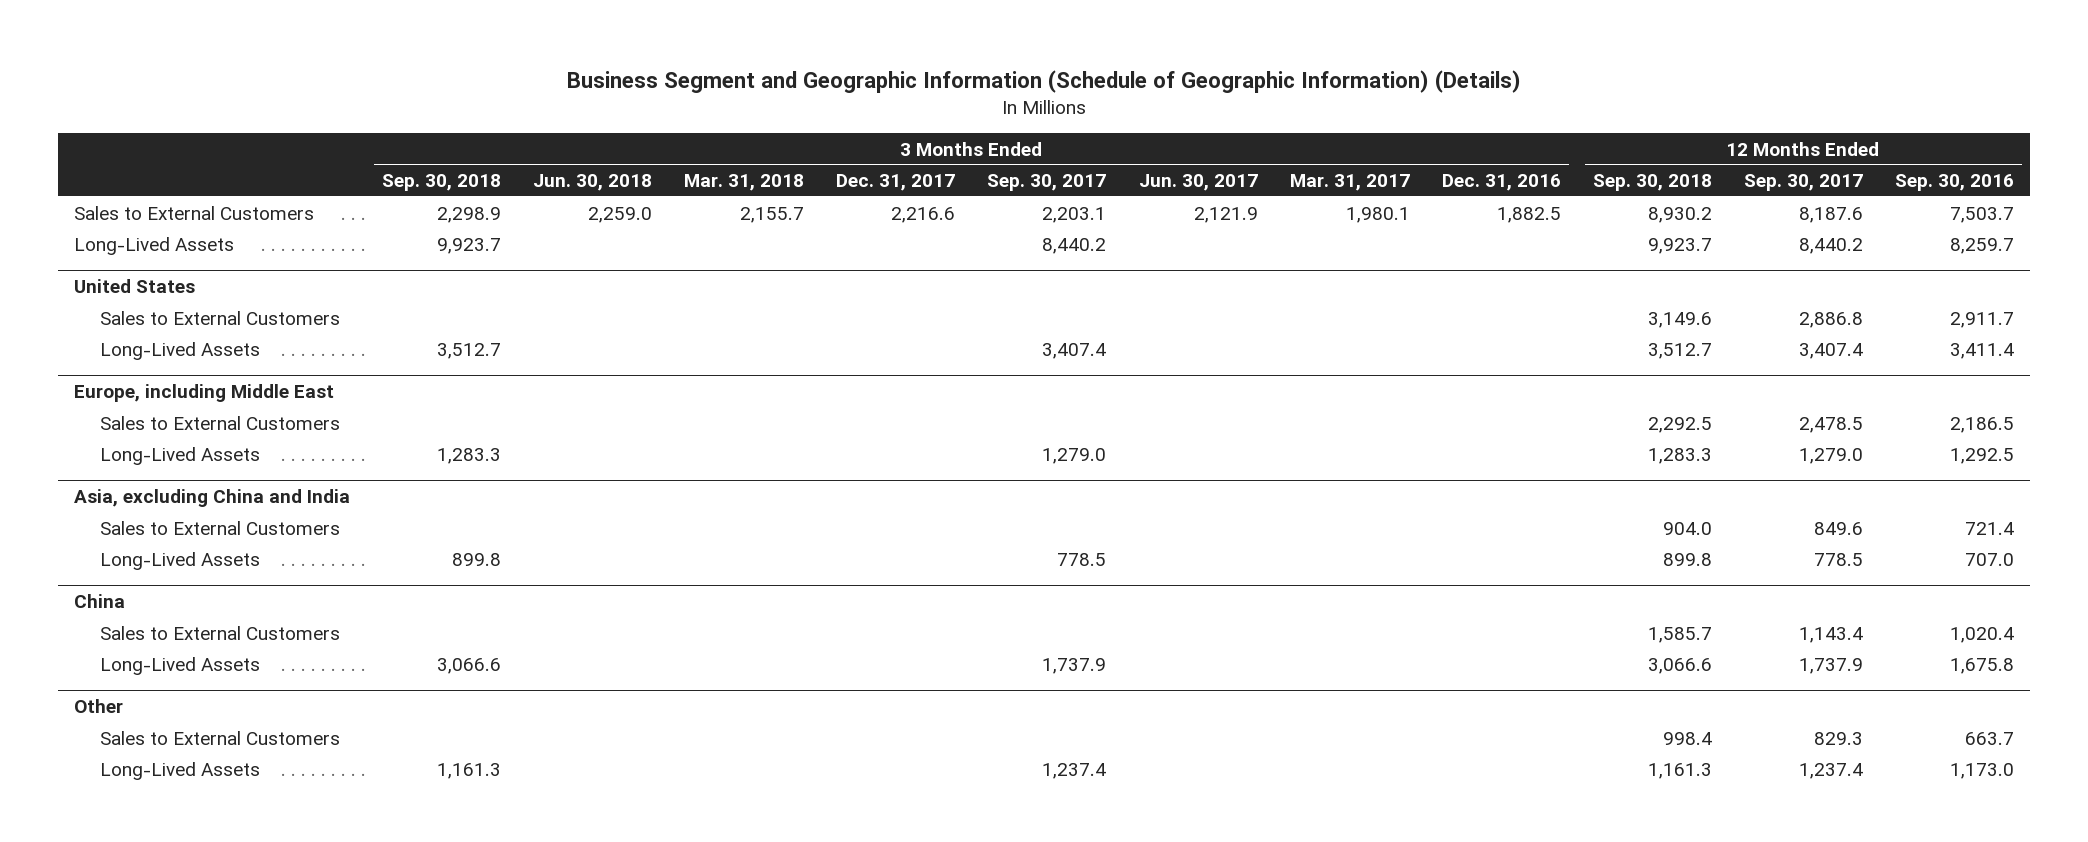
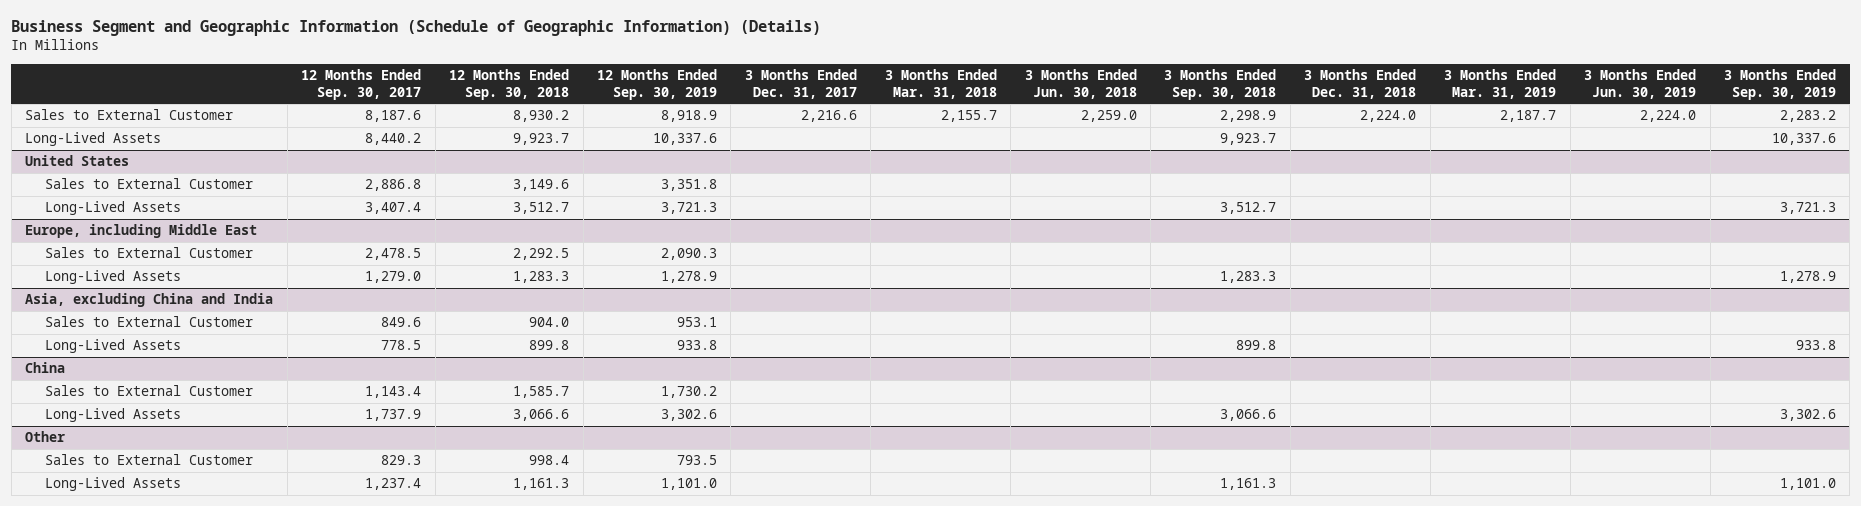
- | 3 Months Ended Sep. 30, 2018 | 3 Months Ended Jun. 30, 2018 | 3 Months Ended Mar. 31, 2018 | 3 Months Ended Dec. 31, 2017 | 3 Months Ended Sep. 30, 2017 | 3 Months Ended Jun. 30, 2017 | 3 Months Ended Mar. 31, 2017 | 3 Months Ended Dec. 31, 2016 | 12 Months Ended Sep. 30, 2018 | 12 Months Ended Sep. 30, 2017 | 12 Months Ended Sep. 30, 2016
+ | 12 Months Ended Sep. 30, 2017 | 12 Months Ended Sep. 30, 2018 | 12 Months Ended Sep. 30, 2019 | 3 Months Ended Dec. 31, 2017 | 3 Months Ended Mar. 31, 2018 | 3 Months Ended Jun. 30, 2018 | 3 Months Ended Sep. 30, 2018 | 3 Months Ended Dec. 31, 2018 | 3 Months Ended Mar. 31, 2019 | 3 Months Ended Jun. 30, 2019 | 3 Months Ended Sep. 30, 2019
- Sales to External Customers | 2,298.9 | 2,259.0 | 2,155.7 | 2,216.6 | 2,203.1 | 2,121.9 | 1,980.1 | 1,882.5 | 8,930.2 | 8,187.6 | 7,503.7
+ Sales to External Customer | 8,187.6 | 8,930.2 | 8,918.9 | 2,216.6 | 2,155.7 | 2,259.0 | 2,298.9 | 2,224.0 | 2,187.7 | 2,224.0 | 2,283.2
@ United States
- Sales to External Customers | | | | | | | | | 3,149.6 | 2,886.8 | 2,911.7
+ Sales to External Customer | 2,886.8 | 3,149.6 | 3,351.8 | | | | | | | |
@ Europe, including Middle East
- Sales to External Customers | | | | | | | | | 2,292.5 | 2,478.5 | 2,186.5
+ Sales to External Customer | 2,478.5 | 2,292.5 | 2,090.3 | | | | | | | |
@ Asia, excluding China and India
- Sales to External Customers | | | | | | | | | 904.0 | 849.6 | 721.4
+ Sales to External Customer | 849.6 | 904.0 | 953.1 | | | | | | | |
@ China
- Sales to External Customers | | | | | | | | | 1,585.7 | 1,143.4 | 1,020.4
+ Sales to External Customer | 1,143.4 | 1,585.7 | 1,730.2 | | | | | | | |
@ Other
- Sales to External Customers | | | | | | | | | 998.4 | 829.3 | 663.7
+ Sales to External Customer | 829.3 | 998.4 | 793.5 | | | | | | | |

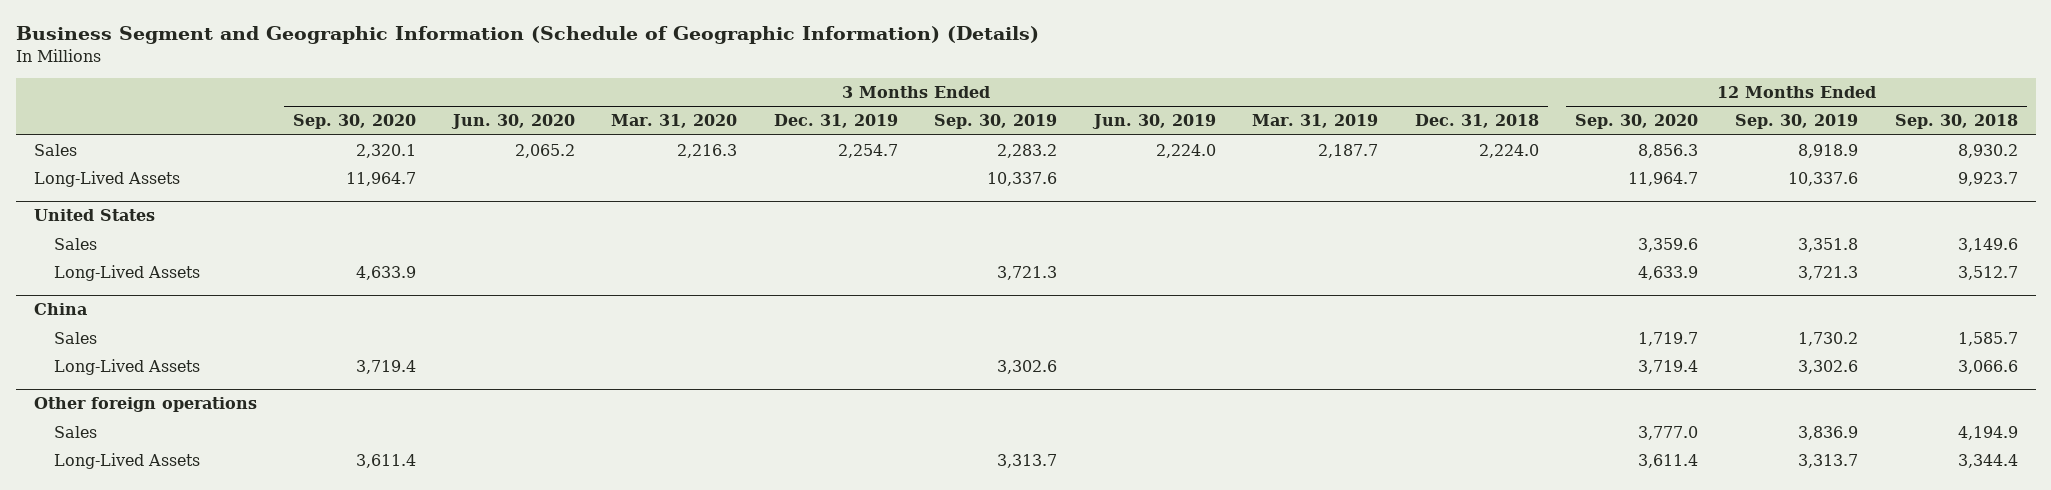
- | 12 Months Ended Sep. 30, 2017 | 12 Months Ended Sep. 30, 2018 | 12 Months Ended Sep. 30, 2019 | 3 Months Ended Dec. 31, 2017 | 3 Months Ended Mar. 31, 2018 | 3 Months Ended Jun. 30, 2018 | 3 Months Ended Sep. 30, 2018 | 3 Months Ended Dec. 31, 2018 | 3 Months Ended Mar. 31, 2019 | 3 Months Ended Jun. 30, 2019 | 3 Months Ended Sep. 30, 2019
+ | 3 Months Ended Sep. 30, 2020 | 3 Months Ended Jun. 30, 2020 | 3 Months Ended Mar. 31, 2020 | 3 Months Ended Dec. 31, 2019 | 3 Months Ended Sep. 30, 2019 | 3 Months Ended Jun. 30, 2019 | 3 Months Ended Mar. 31, 2019 | 3 Months Ended Dec. 31, 2018 | 12 Months Ended Sep. 30, 2020 | 12 Months Ended Sep. 30, 2019 | 12 Months Ended Sep. 30, 2018
- Sales to External Customer | 8,187.6 | 8,930.2 | 8,918.9 | 2,216.6 | 2,155.7 | 2,259.0 | 2,298.9 | 2,224.0 | 2,187.7 | 2,224.0 | 2,283.2
+ Sales | 2,320.1 | 2,065.2 | 2,216.3 | 2,254.7 | 2,283.2 | 2,224.0 | 2,187.7 | 2,224.0 | 8,856.3 | 8,918.9 | 8,930.2
@ United States
- Sales to External Customer | 2,886.8 | 3,149.6 | 3,351.8 | | | | | | | |
+ Sales | | | | | | | | | 3,359.6 | 3,351.8 | 3,149.6
- Europe, including Middle East
- Sales to External Customer | 2,478.5 | 2,292.5 | 2,090.3 | | | | | | | |
- Long-Lived Assets | 1,279.0 | 1,283.3 | 1,278.9 | | | | 1,283.3 | | | | 1,278.9
- Asia, excluding China and India
- Sales to External Customer | 849.6 | 904.0 | 953.1 | | | | | | | |
- Long-Lived Assets | 778.5 | 899.8 | 933.8 | | | | 899.8 | | | | 933.8
@ China
- Sales to External Customer | 1,143.4 | 1,585.7 | 1,730.2 | | | | | | | |
+ Sales | | | | | | | | | 1,719.7 | 1,730.2 | 1,585.7
- Other
- Sales to External Customer | 829.3 | 998.4 | 793.5 | | | | | | | |
- Long-Lived Assets | 1,237.4 | 1,161.3 | 1,101.0 | | | | 1,161.3 | | | | 1,101.0
+ Other foreign operations
+ Sales | | | | | | | | | 3,777.0 | 3,836.9 | 4,194.9
+ Long-Lived Assets | 3,611.4 | | | | 3,313.7 | | | | 3,611.4 | 3,313.7 | 3,344.4

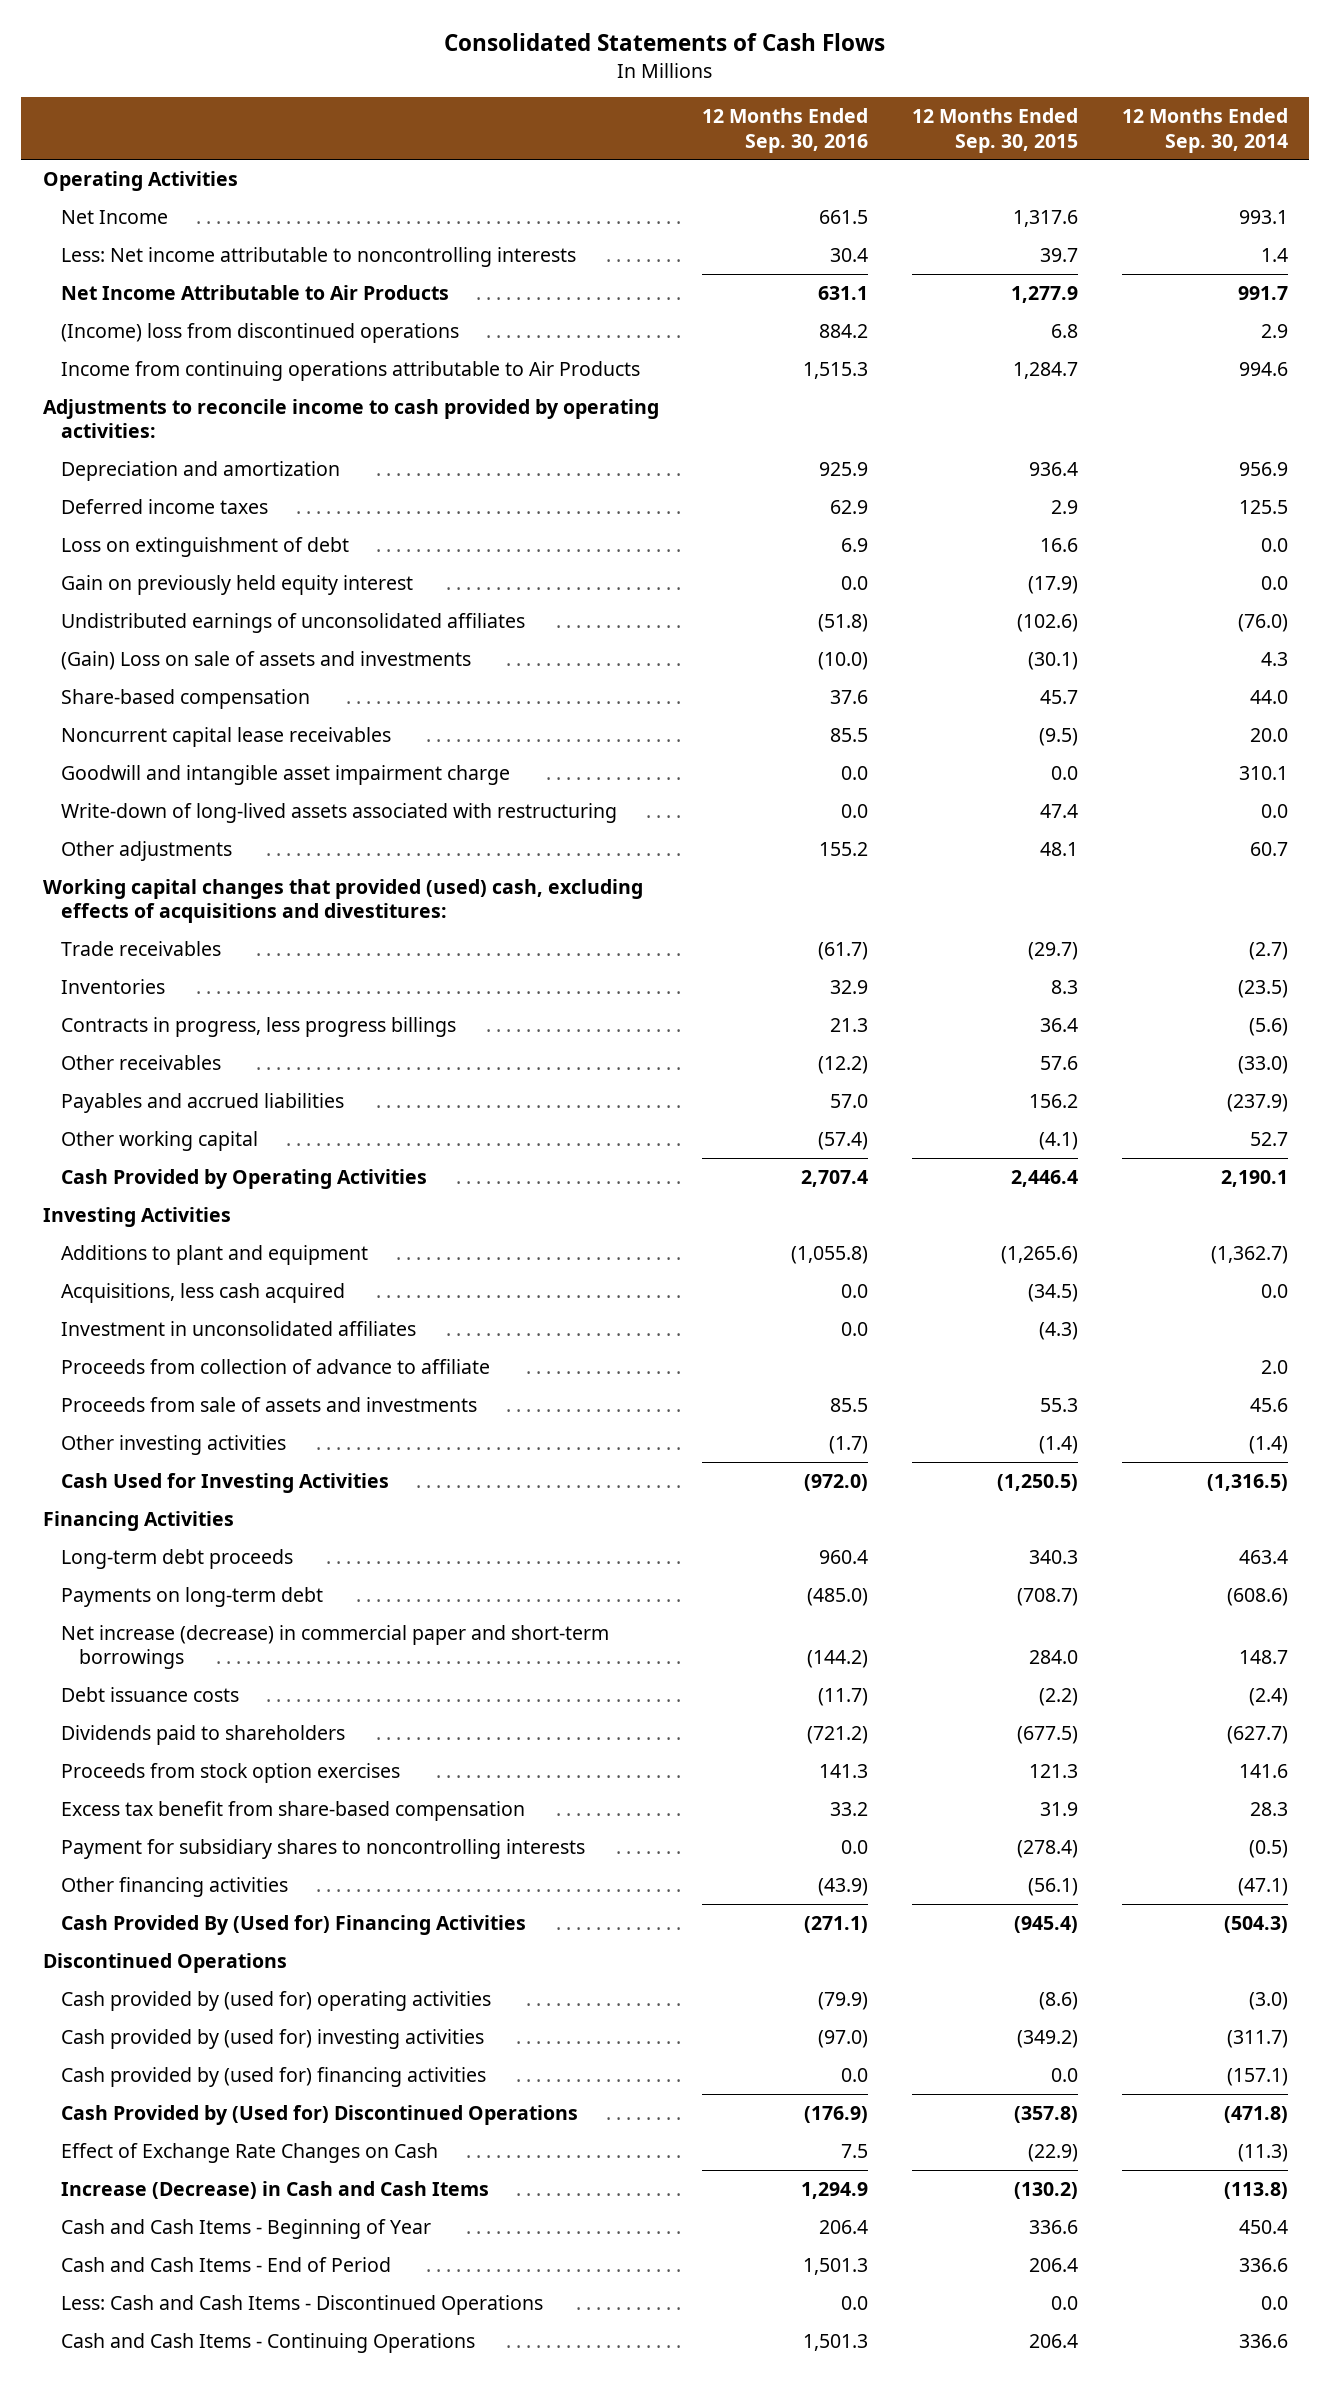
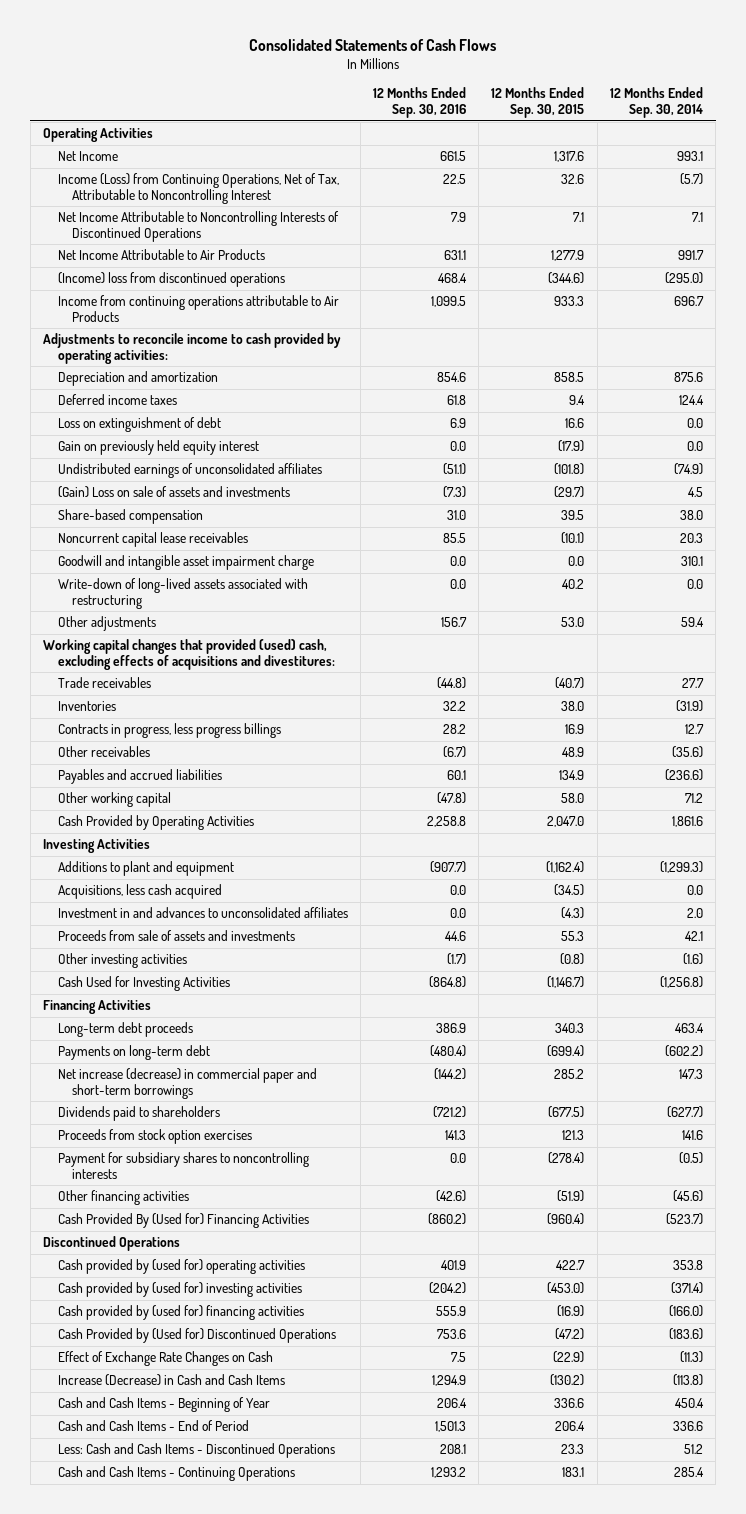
- Less: Net income attributable to noncontrolling interests | 30.4 | 39.7 | 1.4
+ Income (Loss) from Continuing Operations, Net of Tax, Attributable to Noncontrolling Interest | 22.5 | 32.6 | (5.7)
+ Net Income Attributable to Noncontrolling Interests of Discontinued Operations | 7.9 | 7.1 | 7.1
- (Income) loss from discontinued operations | 884.2 | 6.8 | 2.9
- Income from continuing operations attributable to Air Products | 1,515.3 | 1,284.7 | 994.6
+ (Income) loss from discontinued operations | 468.4 | (344.6) | (295.0)
+ Income from continuing operations attributable to Air Products | 1,099.5 | 933.3 | 696.7
- Depreciation and amortization | 925.9 | 936.4 | 956.9
- Deferred income taxes | 62.9 | 2.9 | 125.5
+ Depreciation and amortization | 854.6 | 858.5 | 875.6
+ Deferred income taxes | 61.8 | 9.4 | 124.4
- Undistributed earnings of unconsolidated affiliates | (51.8) | (102.6) | (76.0)
- (Gain) Loss on sale of assets and investments | (10.0) | (30.1) | 4.3
- Share-based compensation | 37.6 | 45.7 | 44.0
- Noncurrent capital lease receivables | 85.5 | (9.5) | 20.0
+ Undistributed earnings of unconsolidated affiliates | (51.1) | (101.8) | (74.9)
+ (Gain) Loss on sale of assets and investments | (7.3) | (29.7) | 4.5
+ Share-based compensation | 31.0 | 39.5 | 38.0
+ Noncurrent capital lease receivables | 85.5 | (10.1) | 20.3
- Write-down of long-lived assets associated with restructuring | 0.0 | 47.4 | 0.0
- Other adjustments | 155.2 | 48.1 | 60.7
+ Write-down of long-lived assets associated with restructuring | 0.0 | 40.2 | 0.0
+ Other adjustments | 156.7 | 53.0 | 59.4
- Trade receivables | (61.7) | (29.7) | (2.7)
- Inventories | 32.9 | 8.3 | (23.5)
- Contracts in progress, less progress billings | 21.3 | 36.4 | (5.6)
- Other receivables | (12.2) | 57.6 | (33.0)
- Payables and accrued liabilities | 57.0 | 156.2 | (237.9)
- Other working capital | (57.4) | (4.1) | 52.7
- Cash Provided by Operating Activities | 2,707.4 | 2,446.4 | 2,190.1
+ Trade receivables | (44.8) | (40.7) | 27.7
+ Inventories | 32.2 | 38.0 | (31.9)
+ Contracts in progress, less progress billings | 28.2 | 16.9 | 12.7
+ Other receivables | (6.7) | 48.9 | (35.6)
+ Payables and accrued liabilities | 60.1 | 134.9 | (236.6)
+ Other working capital | (47.8) | 58.0 | 71.2
+ Cash Provided by Operating Activities | 2,258.8 | 2,047.0 | 1,861.6
- Additions to plant and equipment | (1,055.8) | (1,265.6) | (1,362.7)
+ Additions to plant and equipment | (907.7) | (1,162.4) | (1,299.3)
- Investment in unconsolidated affiliates | 0.0 | (4.3) |
- Proceeds from collection of advance to affiliate | | | 2.0
- Proceeds from sale of assets and investments | 85.5 | 55.3 | 45.6
- Other investing activities | (1.7) | (1.4) | (1.4)
- Cash Used for Investing Activities | (972.0) | (1,250.5) | (1,316.5)
+ Investment in and advances to unconsolidated affiliates | 0.0 | (4.3) | 2.0
+ Proceeds from sale of assets and investments | 44.6 | 55.3 | 42.1
+ Other investing activities | (1.7) | (0.8) | (1.6)
+ Cash Used for Investing Activities | (864.8) | (1,146.7) | (1,256.8)
- Long-term debt proceeds | 960.4 | 340.3 | 463.4
- Payments on long-term debt | (485.0) | (708.7) | (608.6)
- Net increase (decrease) in commercial paper and short-term borrowings | (144.2) | 284.0 | 148.7
- Debt issuance costs | (11.7) | (2.2) | (2.4)
+ Long-term debt proceeds | 386.9 | 340.3 | 463.4
+ Payments on long-term debt | (480.4) | (699.4) | (602.2)
+ Net increase (decrease) in commercial paper and short-term borrowings | (144.2) | 285.2 | 147.3
- Excess tax benefit from share-based compensation | 33.2 | 31.9 | 28.3
- Other financing activities | (43.9) | (56.1) | (47.1)
- Cash Provided By (Used for) Financing Activities | (271.1) | (945.4) | (504.3)
+ Other financing activities | (42.6) | (51.9) | (45.6)
+ Cash Provided By (Used for) Financing Activities | (860.2) | (960.4) | (523.7)
- Cash provided by (used for) operating activities | (79.9) | (8.6) | (3.0)
- Cash provided by (used for) investing activities | (97.0) | (349.2) | (311.7)
- Cash provided by (used for) financing activities | 0.0 | 0.0 | (157.1)
- Cash Provided by (Used for) Discontinued Operations | (176.9) | (357.8) | (471.8)
+ Cash provided by (used for) operating activities | 401.9 | 422.7 | 353.8
+ Cash provided by (used for) investing activities | (204.2) | (453.0) | (371.4)
+ Cash provided by (used for) financing activities | 555.9 | (16.9) | (166.0)
+ Cash Provided by (Used for) Discontinued Operations | 753.6 | (47.2) | (183.6)
- Less: Cash and Cash Items - Discontinued Operations | 0.0 | 0.0 | 0.0
- Cash and Cash Items - Continuing Operations | 1,501.3 | 206.4 | 336.6
+ Less: Cash and Cash Items - Discontinued Operations | 208.1 | 23.3 | 51.2
+ Cash and Cash Items - Continuing Operations | 1,293.2 | 183.1 | 285.4

